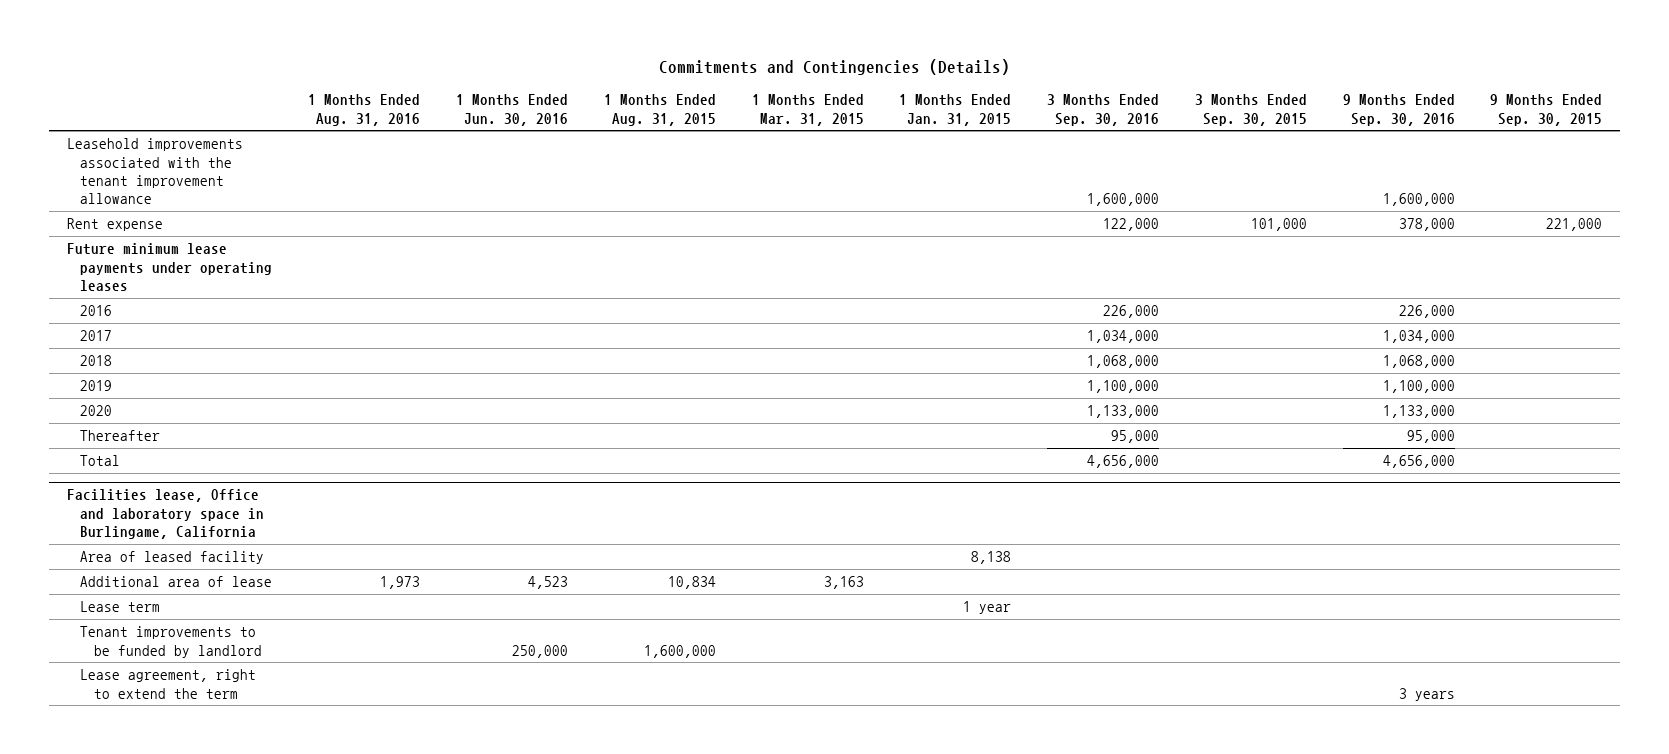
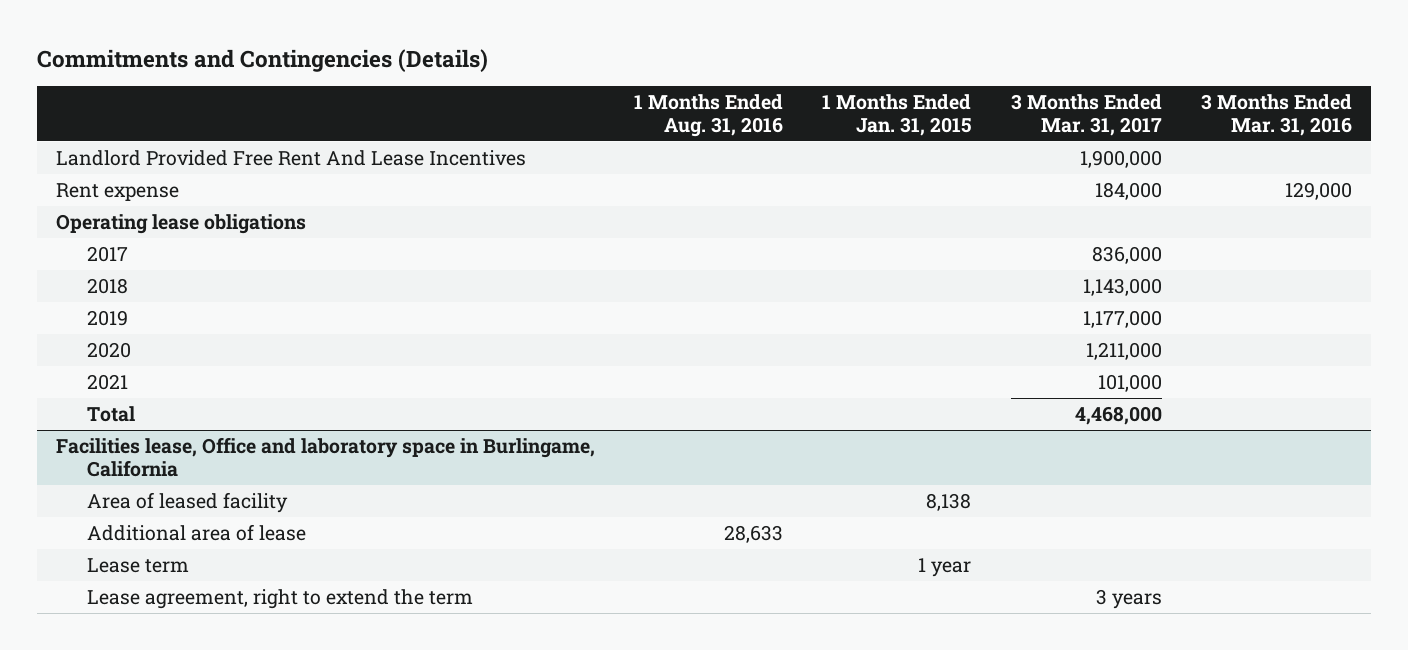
- | 1 Months Ended Aug. 31, 2016 | 1 Months Ended Jun. 30, 2016 | 1 Months Ended Aug. 31, 2015 | 1 Months Ended Mar. 31, 2015 | 1 Months Ended Jan. 31, 2015 | 3 Months Ended Sep. 30, 2016 | 3 Months Ended Sep. 30, 2015 | 9 Months Ended Sep. 30, 2016 | 9 Months Ended Sep. 30, 2015
+ | 1 Months Ended Aug. 31, 2016 | 1 Months Ended Jan. 31, 2015 | 3 Months Ended Mar. 31, 2017 | 3 Months Ended Mar. 31, 2016
- Leasehold improvements associated with the tenant improvement allowance | | | | | | 1,600,000 | | 1,600,000 |
+ Landlord Provided Free Rent And Lease Incentives | | | 1,900,000 |
- Future minimum lease payments under operating leases
- 2016 | | | | | | 226,000 | | 226,000 |
+ Operating lease obligations
- Thereafter | | | | | | 95,000 | | 95,000 |
+ 2021 | | | 101,000 |
@ Facilities lease, Office and laboratory space in Burlingame, California
- Additional area of lease | 1,973 | 4,523 | 10,834 | 3,163 | | | | |
+ Additional area of lease | 28,633 | | |
- Tenant improvements to be funded by landlord | | 250,000 | 1,600,000 | | | | | |

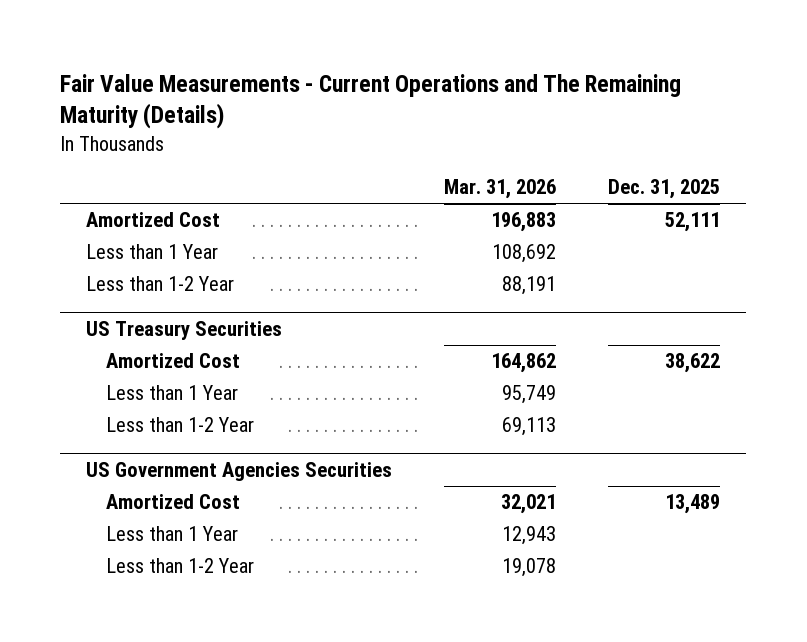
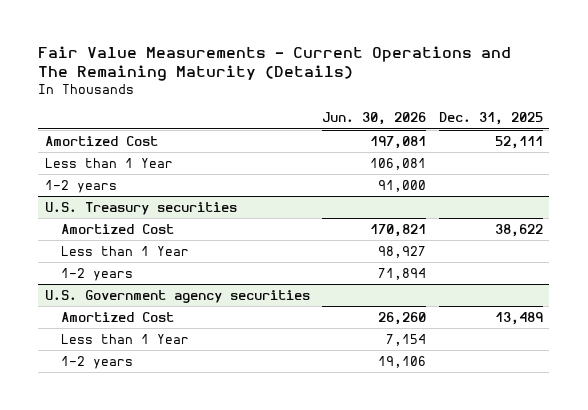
- | Mar. 31, 2026 | Dec. 31, 2025
+ | Jun. 30, 2026 | Dec. 31, 2025
- Less than 1-2 Year | 88,191 |
- US Treasury Securities
+ 1-2 years | 91,000 |
+ U.S. Treasury securities
- Less than 1-2 Year | 69,113 |
- US Government Agencies Securities
+ 1-2 years | 71,894 |
+ U.S. Government agency securities
- Less than 1-2 Year | 19,078 |
+ 1-2 years | 19,106 |

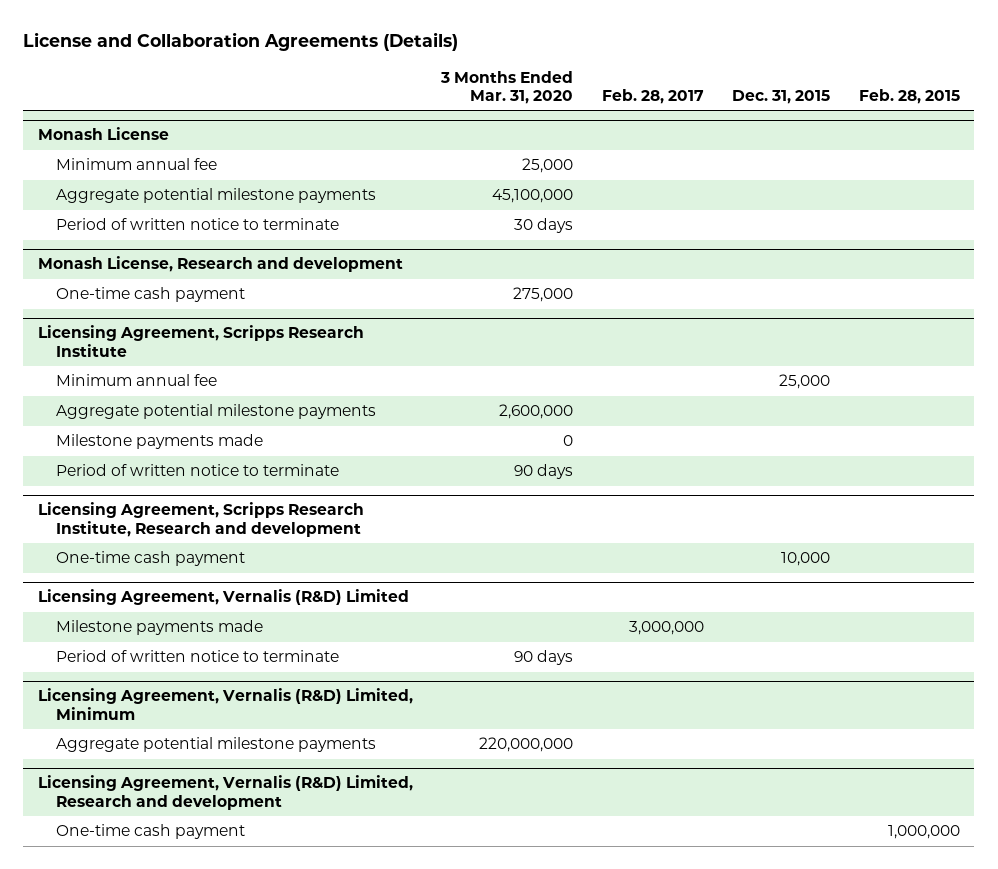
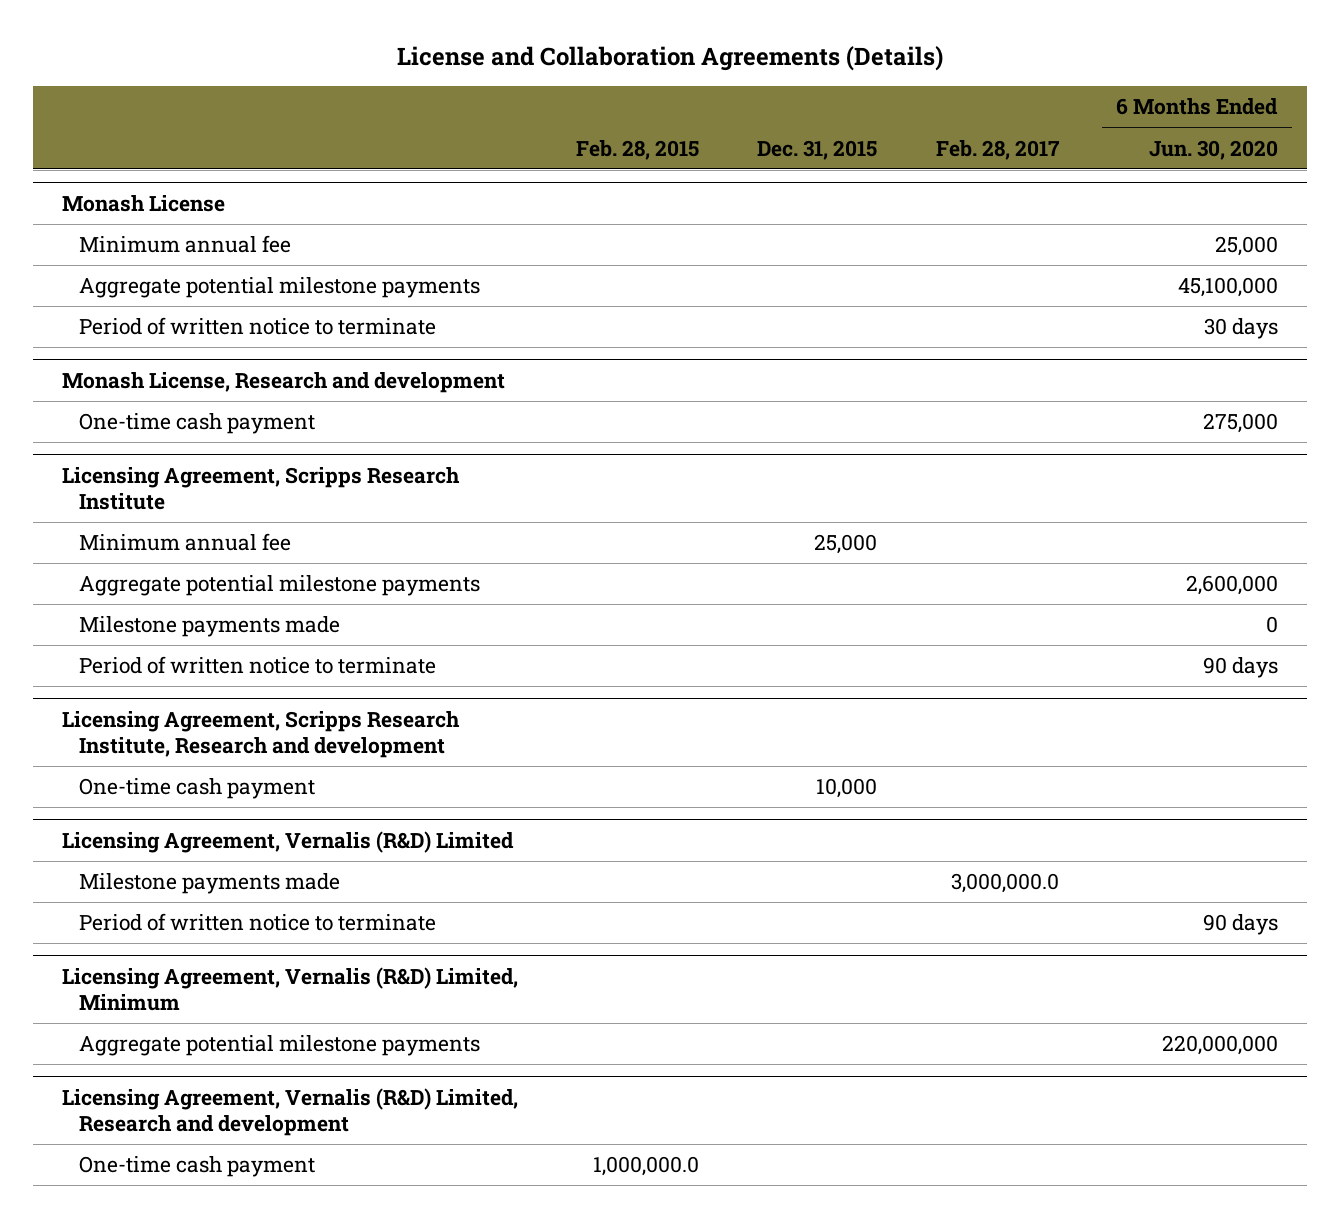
- | 3 Months Ended Mar. 31, 2020 | Feb. 28, 2017 | Dec. 31, 2015 | Feb. 28, 2015
+ | Feb. 28, 2015 | Dec. 31, 2015 | Feb. 28, 2017 | 6 Months Ended Jun. 30, 2020
@ Licensing Agreement, Vernalis (R&D) Limited
- Milestone payments made | | 3,000,000 | |
+ Milestone payments made | | | 3,000,000.0 |
@ Licensing Agreement, Vernalis (R&D) Limited, Research and development
- One-time cash payment | | | | 1,000,000
+ One-time cash payment | 1,000,000.0 | | |

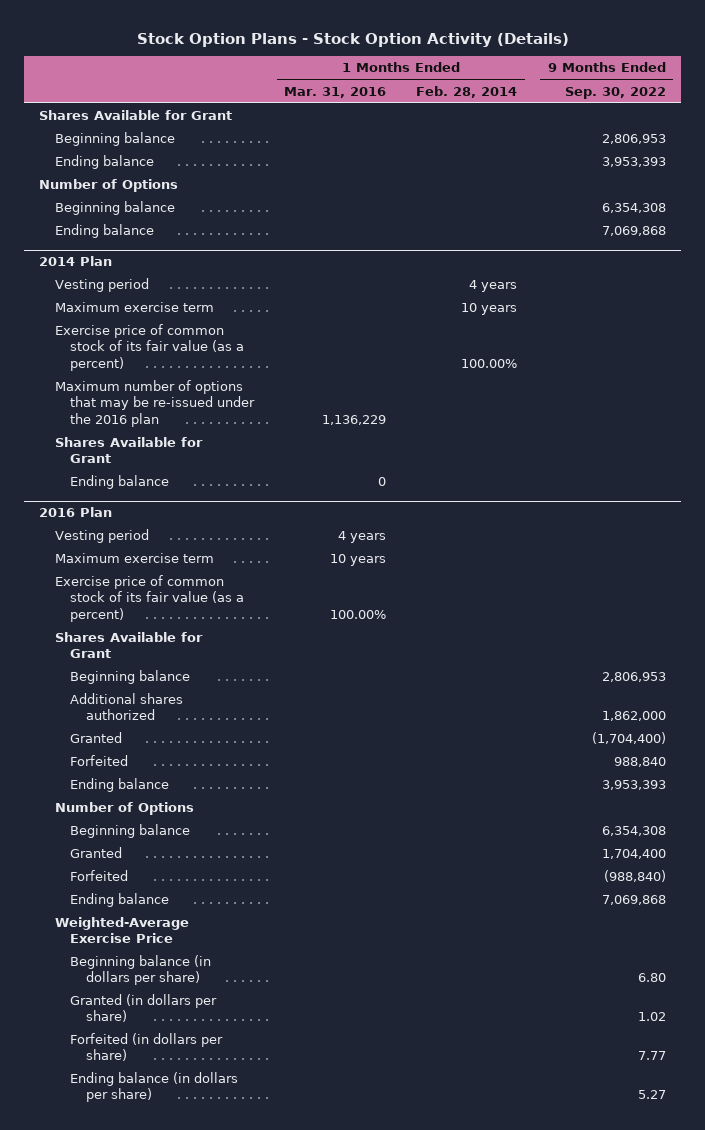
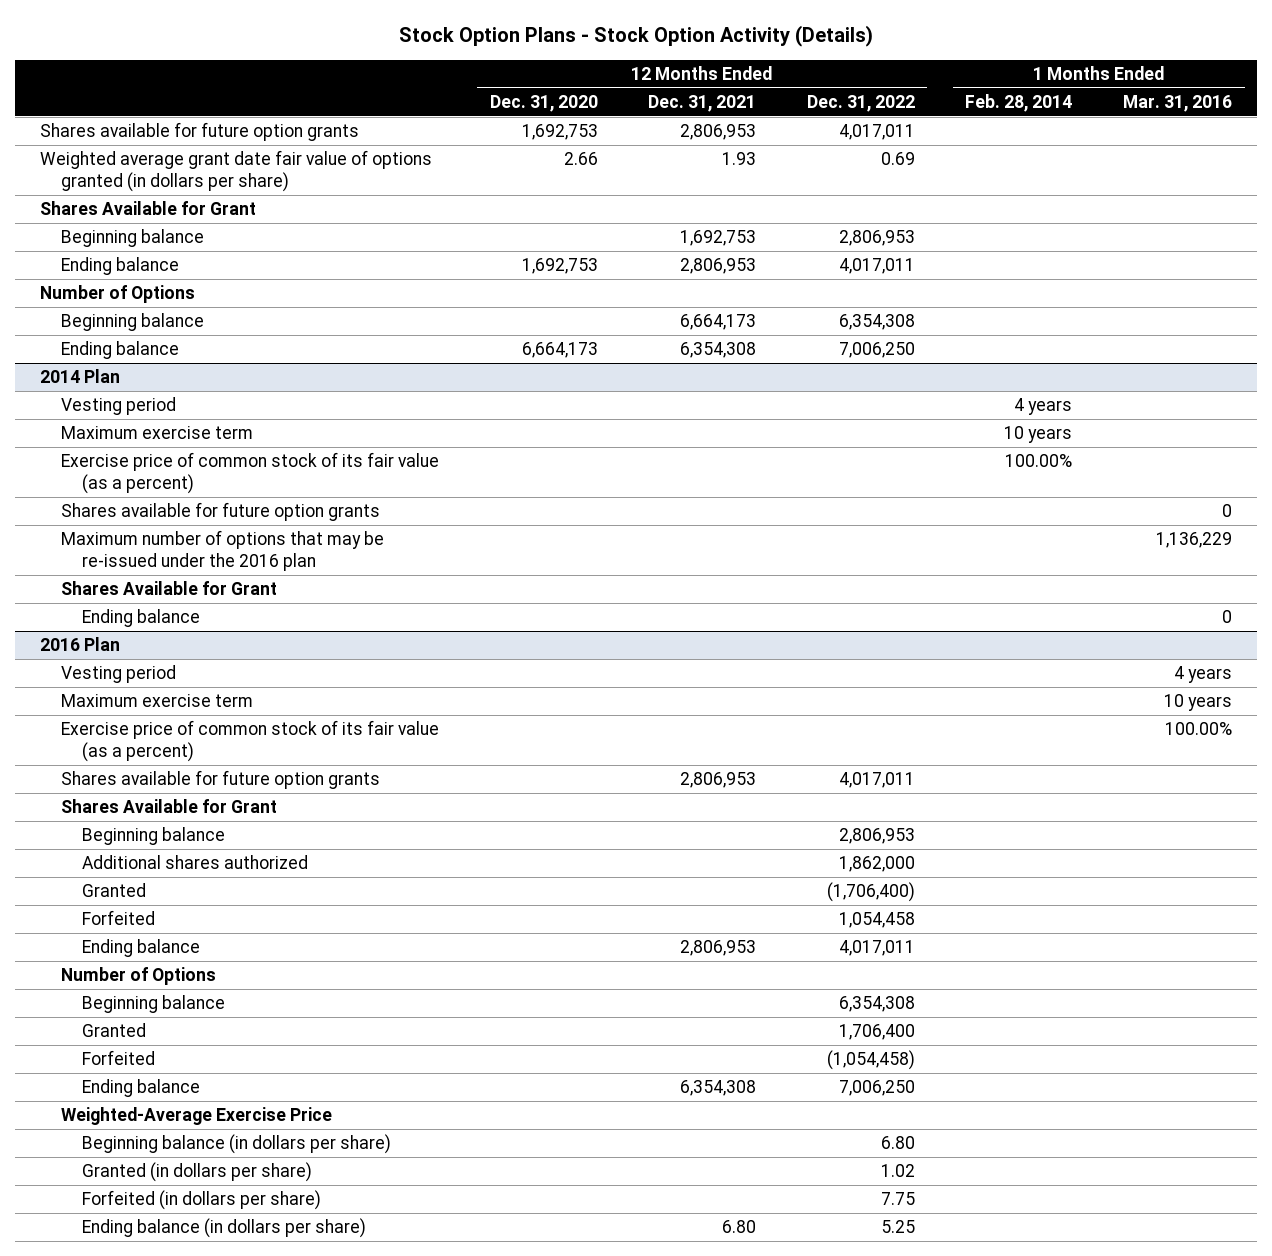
- | 1 Months Ended Mar. 31, 2016 | 1 Months Ended Feb. 28, 2014 | 9 Months Ended Sep. 30, 2022
+ | 12 Months Ended Dec. 31, 2020 | 12 Months Ended Dec. 31, 2021 | 12 Months Ended Dec. 31, 2022 | 1 Months Ended Feb. 28, 2014 | 1 Months Ended Mar. 31, 2016
+ Shares available for future option grants | 1,692,753 | 2,806,953 | 4,017,011 | |
+ Weighted average grant date fair value of options granted (in dollars per share) | 2.66 | 1.93 | 0.69 | |
@ 2014 Plan
+ Shares available for future option grants | | | | | 0
@ 2016 Plan
+ Shares available for future option grants | | 2,806,953 | 4,017,011 | |

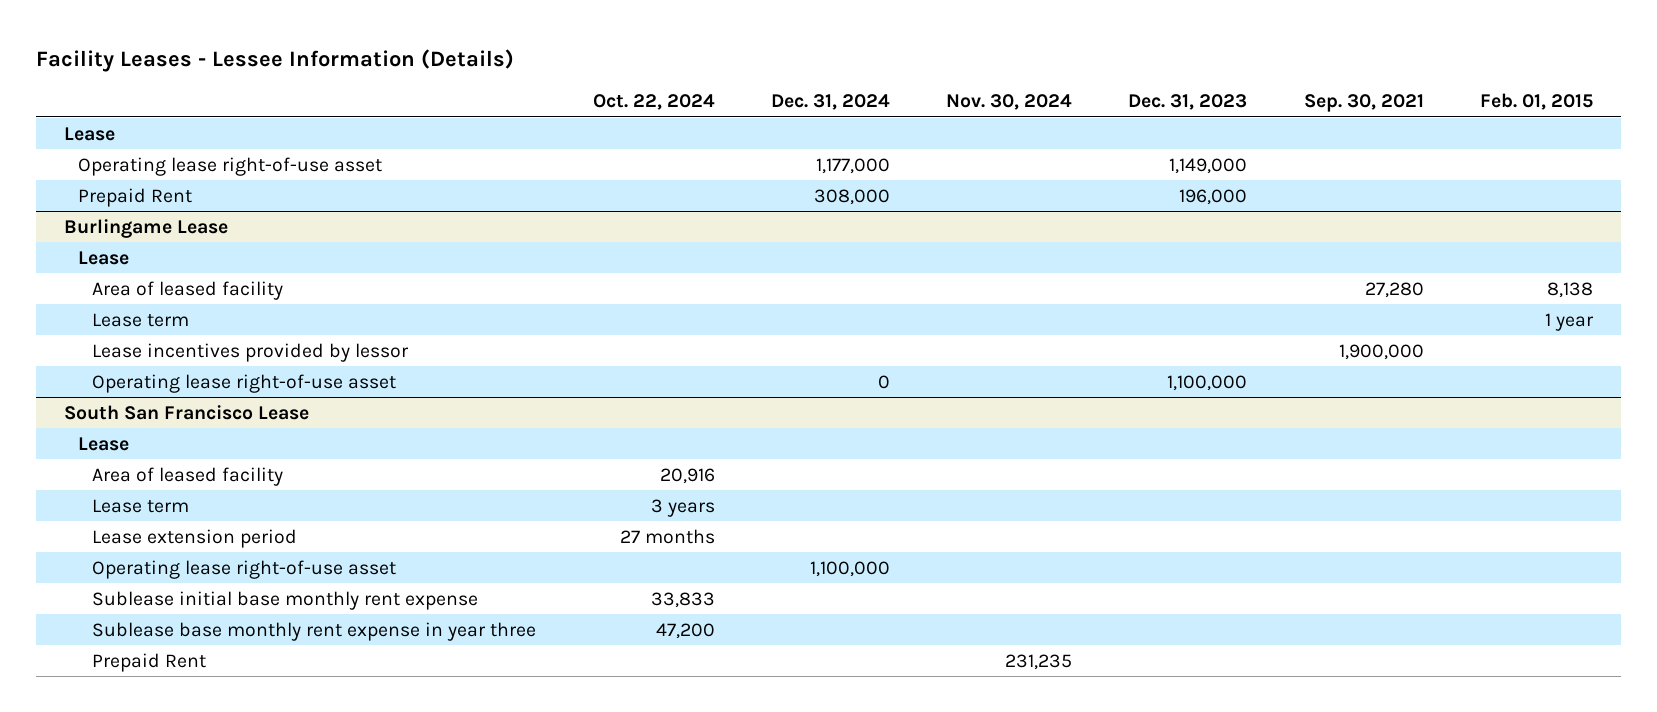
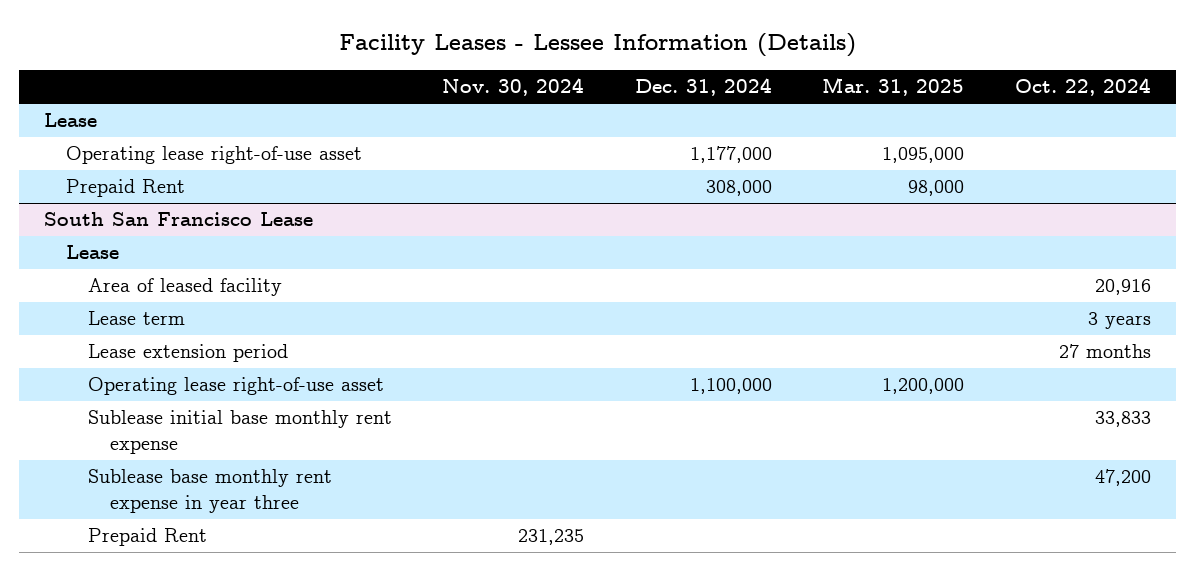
- | Oct. 22, 2024 | Dec. 31, 2024 | Nov. 30, 2024 | Dec. 31, 2023 | Sep. 30, 2021 | Feb. 01, 2015
+ | Nov. 30, 2024 | Dec. 31, 2024 | Mar. 31, 2025 | Oct. 22, 2024
- Burlingame Lease
- Lease
- Area of leased facility | | | | | 27,280 | 8,138
- Lease term | | | | | | 1 year
- Lease incentives provided by lessor | | | | | 1,900,000 |
- Operating lease right-of-use asset | | 0 | | 1,100,000 | |

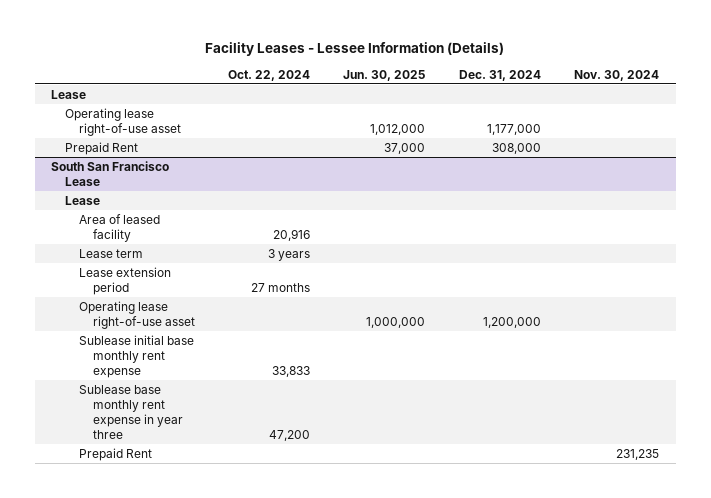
- | Nov. 30, 2024 | Dec. 31, 2024 | Mar. 31, 2025 | Oct. 22, 2024
+ | Oct. 22, 2024 | Jun. 30, 2025 | Dec. 31, 2024 | Nov. 30, 2024
@ South San Francisco Lease
- Operating lease right-of-use asset | | 1,100,000 | 1,200,000 |
+ Operating lease right-of-use asset | | 1,000,000 | 1,200,000 |

